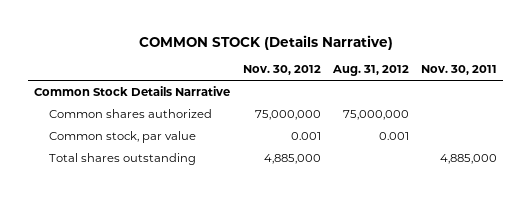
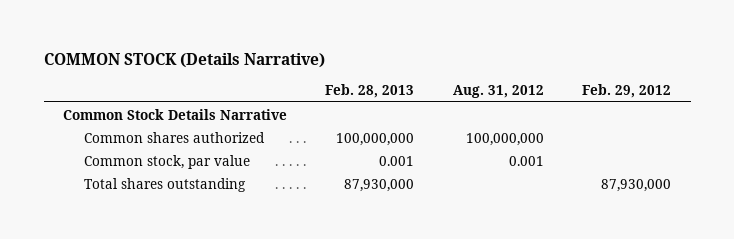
- | Nov. 30, 2012 | Aug. 31, 2012 | Nov. 30, 2011
+ | Feb. 28, 2013 | Aug. 31, 2012 | Feb. 29, 2012
- Common shares authorized | 75,000,000 | 75,000,000 |
+ Common shares authorized | 100,000,000 | 100,000,000 |

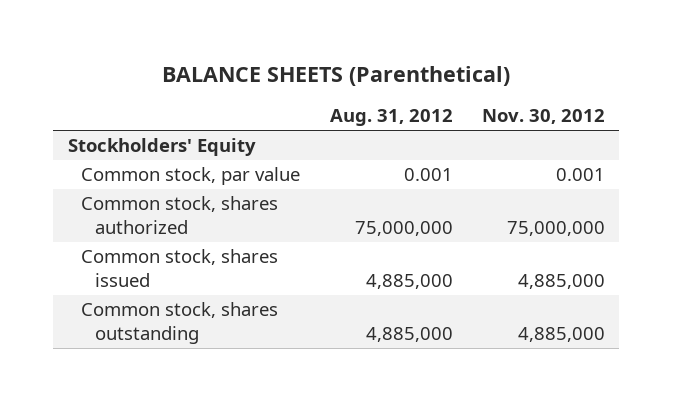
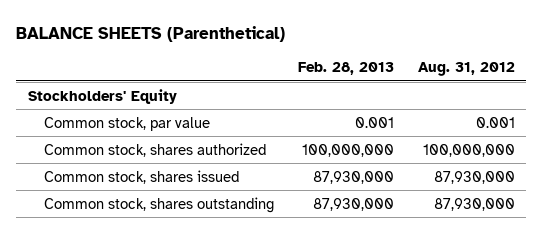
- | Aug. 31, 2012 | Nov. 30, 2012
+ | Feb. 28, 2013 | Aug. 31, 2012
- Common stock, shares authorized | 75,000,000 | 75,000,000
- Common stock, shares issued | 4,885,000 | 4,885,000
- Common stock, shares outstanding | 4,885,000 | 4,885,000
+ Common stock, shares authorized | 100,000,000 | 100,000,000
+ Common stock, shares issued | 87,930,000 | 87,930,000
+ Common stock, shares outstanding | 87,930,000 | 87,930,000

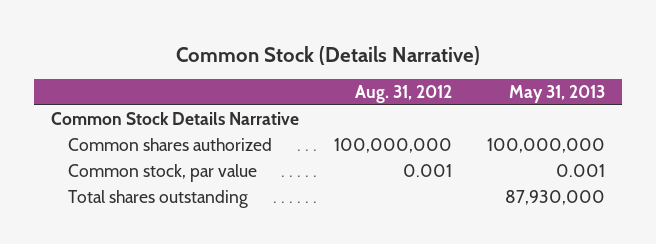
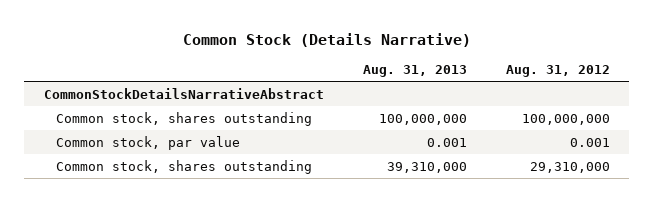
- | Aug. 31, 2012 | May 31, 2013
+ | Aug. 31, 2013 | Aug. 31, 2012
- Common Stock Details Narrative
- Common shares authorized | 100,000,000 | 100,000,000
+ CommonStockDetailsNarrativeAbstract
+ Common stock, shares outstanding | 100,000,000 | 100,000,000
- Total shares outstanding | | 87,930,000
+ Common stock, shares outstanding | 39,310,000 | 29,310,000

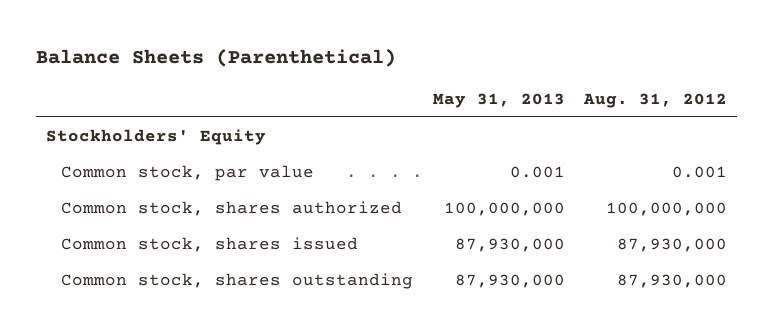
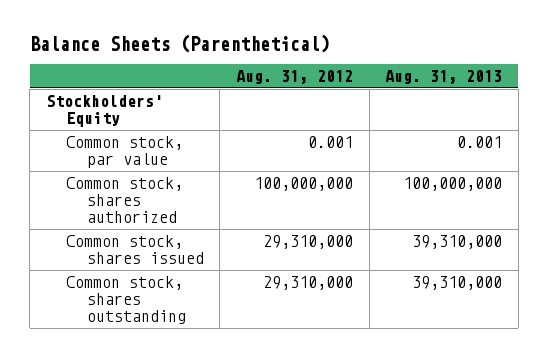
- | May 31, 2013 | Aug. 31, 2012
+ | Aug. 31, 2012 | Aug. 31, 2013
- Common stock, shares issued | 87,930,000 | 87,930,000
- Common stock, shares outstanding | 87,930,000 | 87,930,000
+ Common stock, shares issued | 29,310,000 | 39,310,000
+ Common stock, shares outstanding | 29,310,000 | 39,310,000

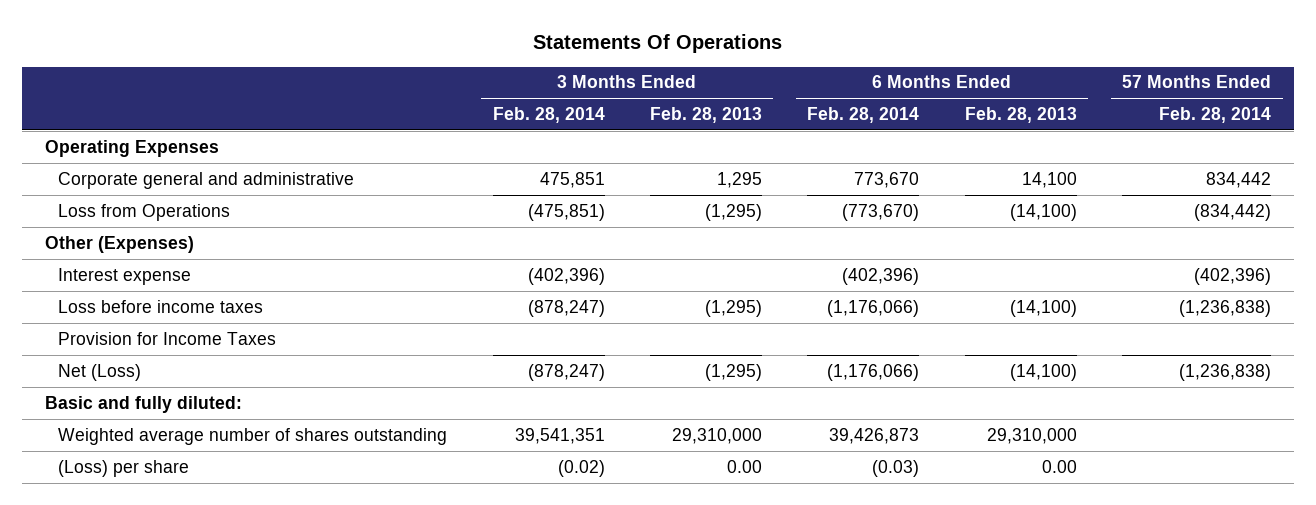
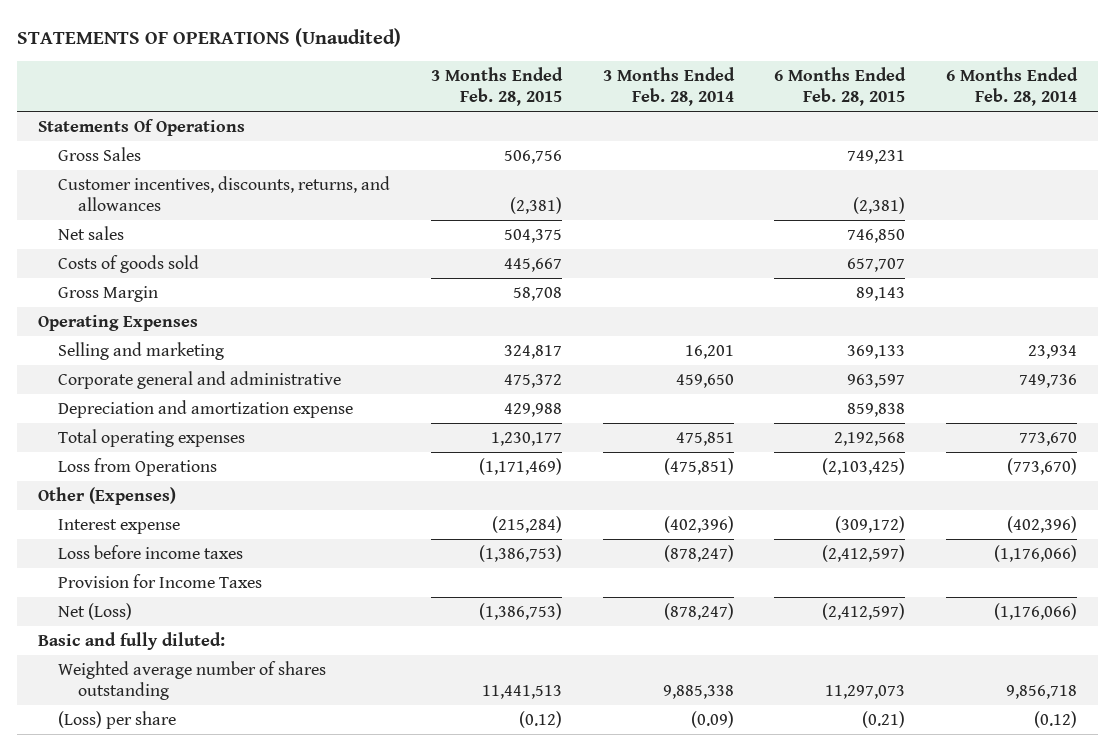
- Statements Of Operations
+ STATEMENTS OF OPERATIONS (Unaudited)
- | 3 Months Ended Feb. 28, 2014 | 3 Months Ended Feb. 28, 2013 | 6 Months Ended Feb. 28, 2014 | 6 Months Ended Feb. 28, 2013 | 57 Months Ended Feb. 28, 2014
+ | 3 Months Ended Feb. 28, 2015 | 3 Months Ended Feb. 28, 2014 | 6 Months Ended Feb. 28, 2015 | 6 Months Ended Feb. 28, 2014
+ Statements Of Operations
+ Gross Sales | 506,756 | | 749,231 |
+ Customer incentives, discounts, returns, and allowances | (2,381) | | (2,381) |
+ Net sales | 504,375 | | 746,850 |
+ Costs of goods sold | 445,667 | | 657,707 |
+ Gross Margin | 58,708 | | 89,143 |
- Corporate general and administrative | 475,851 | 1,295 | 773,670 | 14,100 | 834,442
+ Selling and marketing | 324,817 | 16,201 | 369,133 | 23,934
+ Corporate general and administrative | 475,372 | 459,650 | 963,597 | 749,736
+ Depreciation and amortization expense | 429,988 | | 859,838 |
+ Total operating expenses | 1,230,177 | 475,851 | 2,192,568 | 773,670
- Weighted average number of shares outstanding | 39,541,351 | 29,310,000 | 39,426,873 | 29,310,000 |
- (Loss) per share | (0.02) | 0.00 | (0.03) | 0.00 |
+ Weighted average number of shares outstanding | 11,441,513 | 9,885,338 | 11,297,073 | 9,856,718
+ (Loss) per share | (0.12) | (0.09) | (0.21) | (0.12)

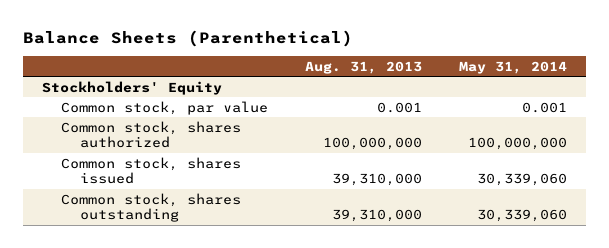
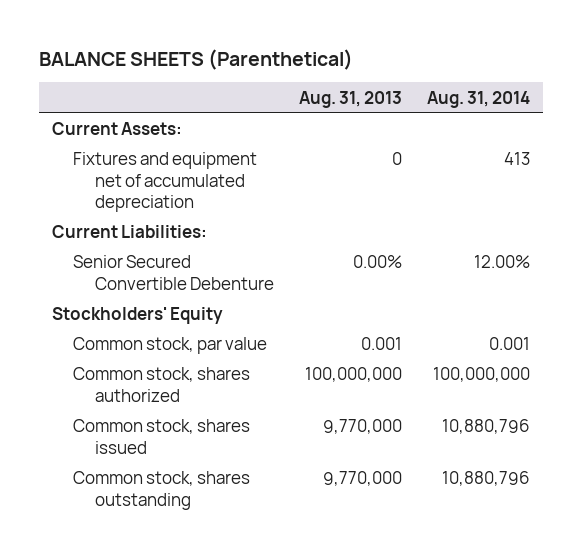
- Balance Sheets (Parenthetical)
+ BALANCE SHEETS (Parenthetical)
- | Aug. 31, 2013 | May 31, 2014
+ | Aug. 31, 2013 | Aug. 31, 2014
+ Current Assets:
+ Fixtures and equipment net of accumulated depreciation | 0 | 413
+ Current Liabilities:
+ Senior Secured Convertible Debenture | 0.00% | 12.00%
- Common stock, shares issued | 39,310,000 | 30,339,060
- Common stock, shares outstanding | 39,310,000 | 30,339,060
+ Common stock, shares issued | 9,770,000 | 10,880,796
+ Common stock, shares outstanding | 9,770,000 | 10,880,796

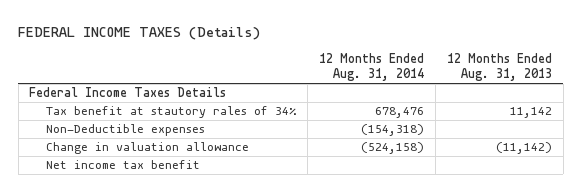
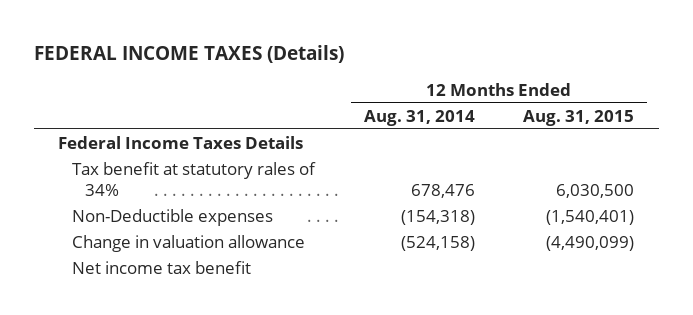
- | 12 Months Ended Aug. 31, 2014 | 12 Months Ended Aug. 31, 2013
+ | 12 Months Ended Aug. 31, 2014 | 12 Months Ended Aug. 31, 2015
- Tax benefit at stautory rales of 34% | 678,476 | 11,142
+ Tax benefit at statutory rales of 34% | 678,476 | 6,030,500

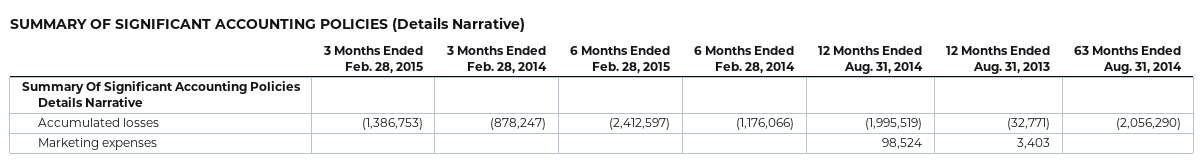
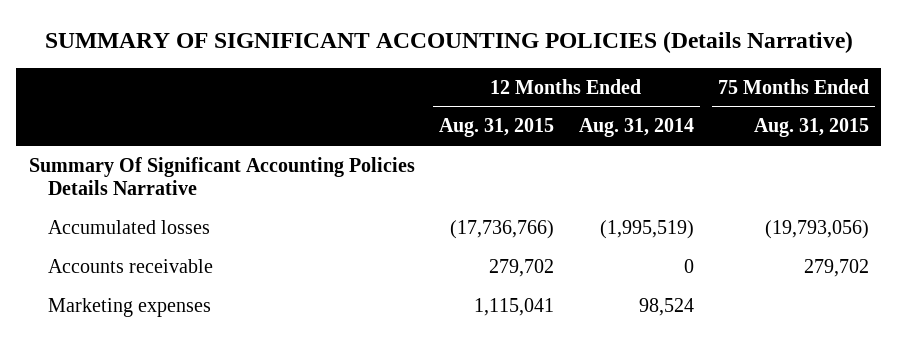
- | 3 Months Ended Feb. 28, 2015 | 3 Months Ended Feb. 28, 2014 | 6 Months Ended Feb. 28, 2015 | 6 Months Ended Feb. 28, 2014 | 12 Months Ended Aug. 31, 2014 | 12 Months Ended Aug. 31, 2013 | 63 Months Ended Aug. 31, 2014
+ | 12 Months Ended Aug. 31, 2015 | 12 Months Ended Aug. 31, 2014 | 75 Months Ended Aug. 31, 2015
+ Accounts receivable | 279,702 | 0 | 279,702

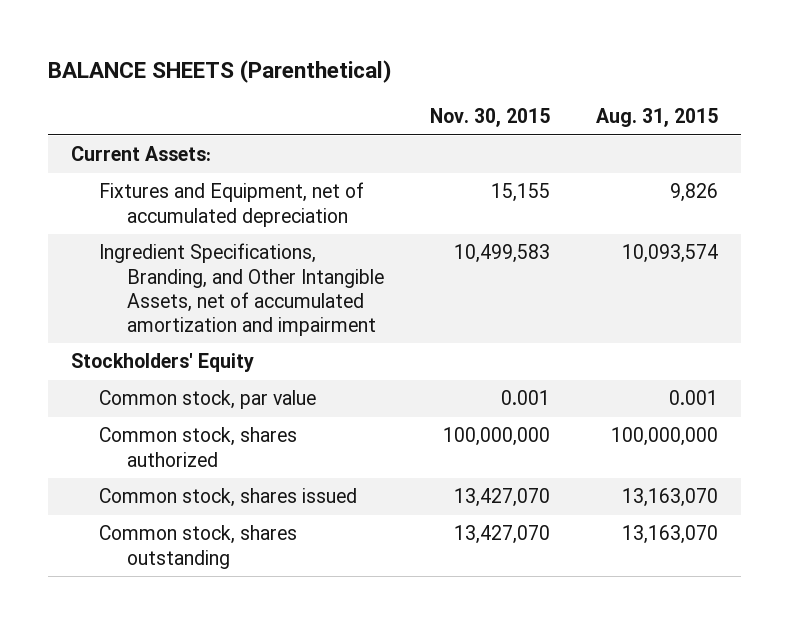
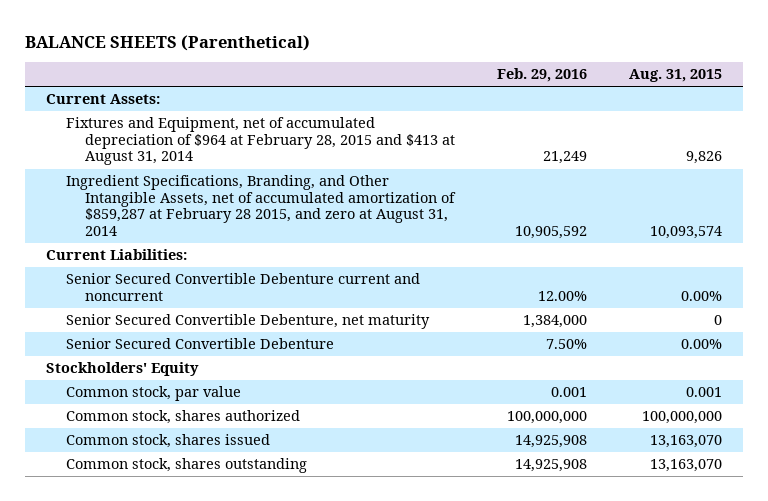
- | Nov. 30, 2015 | Aug. 31, 2015
+ | Feb. 29, 2016 | Aug. 31, 2015
- Fixtures and Equipment, net of accumulated depreciation | 15,155 | 9,826
- Ingredient Specifications, Branding, and Other Intangible Assets, net of accumulated amortization and impairment | 10,499,583 | 10,093,574
+ Fixtures and Equipment, net of accumulated depreciation of $964 at February 28, 2015 and $413 at August 31, 2014 | 21,249 | 9,826
+ Ingredient Specifications, Branding, and Other Intangible Assets, net of accumulated amortization of $859,287 at February 28 2015, and zero at August 31, 2014 | 10,905,592 | 10,093,574
+ Current Liabilities:
+ Senior Secured Convertible Debenture current and noncurrent | 12.00% | 0.00%
+ Senior Secured Convertible Debenture, net maturity | 1,384,000 | 0
+ Senior Secured Convertible Debenture | 7.50% | 0.00%

